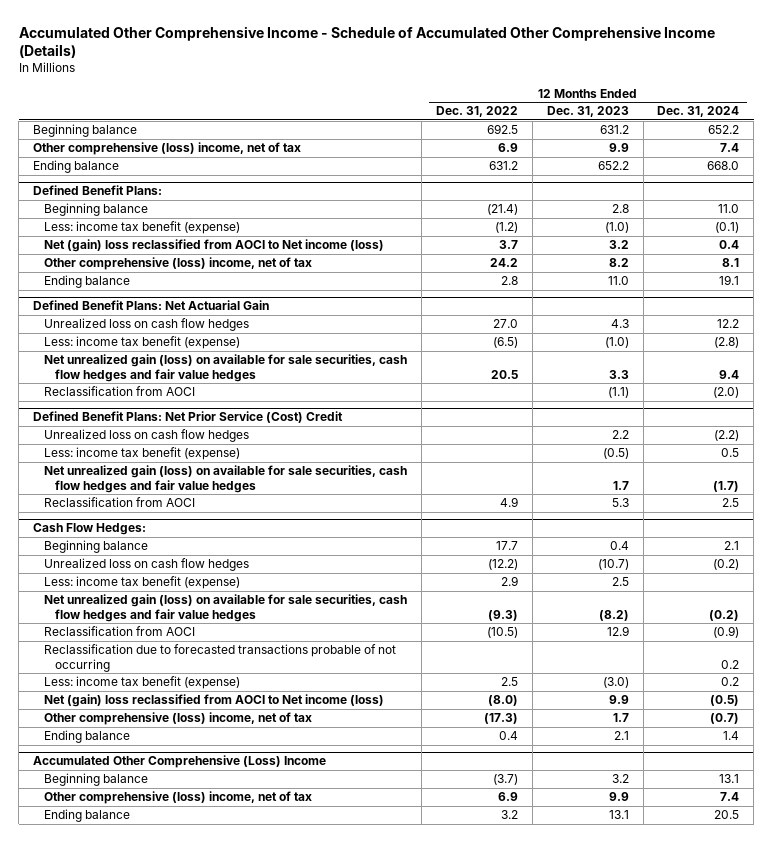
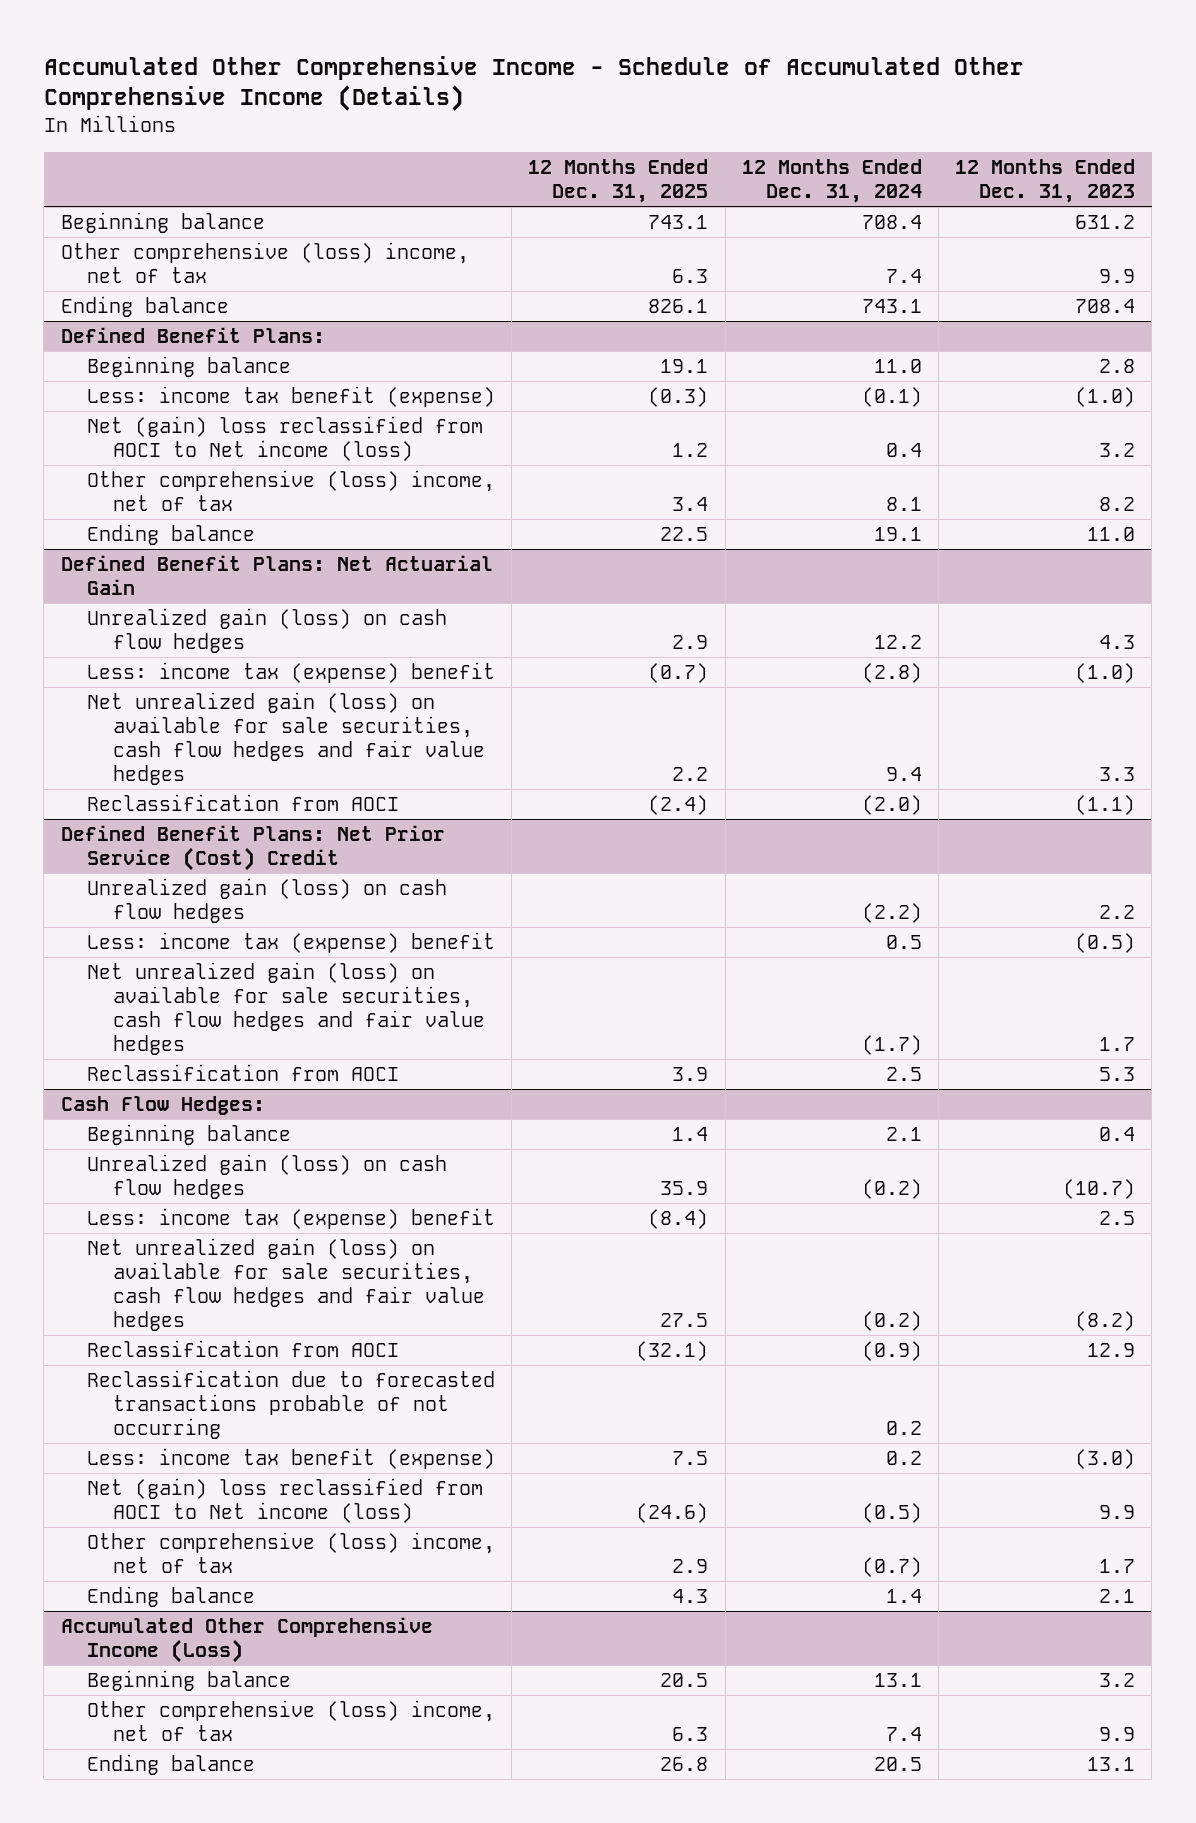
- | 12 Months Ended Dec. 31, 2022 | 12 Months Ended Dec. 31, 2023 | 12 Months Ended Dec. 31, 2024
+ | 12 Months Ended Dec. 31, 2025 | 12 Months Ended Dec. 31, 2024 | 12 Months Ended Dec. 31, 2023
- Beginning balance | 692.5 | 631.2 | 652.2
+ Beginning balance | 743.1 | 708.4 | 631.2
- Ending balance | 631.2 | 652.2 | 668.0
+ Ending balance | 826.1 | 743.1 | 708.4
@ Defined Benefit Plans: Net Actuarial Gain
- Unrealized loss on cash flow hedges | 27.0 | 4.3 | 12.2
- Less: income tax benefit (expense) | (6.5) | (1.0) | (2.8)
+ Unrealized gain (loss) on cash flow hedges | 2.9 | 12.2 | 4.3
+ Less: income tax (expense) benefit | (0.7) | (2.8) | (1.0)
@ Defined Benefit Plans: Net Prior Service (Cost) Credit
- Unrealized loss on cash flow hedges | | 2.2 | (2.2)
- Less: income tax benefit (expense) | | (0.5) | 0.5
+ Unrealized gain (loss) on cash flow hedges | | (2.2) | 2.2
+ Less: income tax (expense) benefit | | 0.5 | (0.5)
@ Cash Flow Hedges:
- Unrealized loss on cash flow hedges | (12.2) | (10.7) | (0.2)
- Less: income tax benefit (expense) | 2.9 | 2.5 |
+ Unrealized gain (loss) on cash flow hedges | 35.9 | (0.2) | (10.7)
+ Less: income tax (expense) benefit | (8.4) | | 2.5
- Accumulated Other Comprehensive (Loss) Income
+ Accumulated Other Comprehensive Income (Loss)

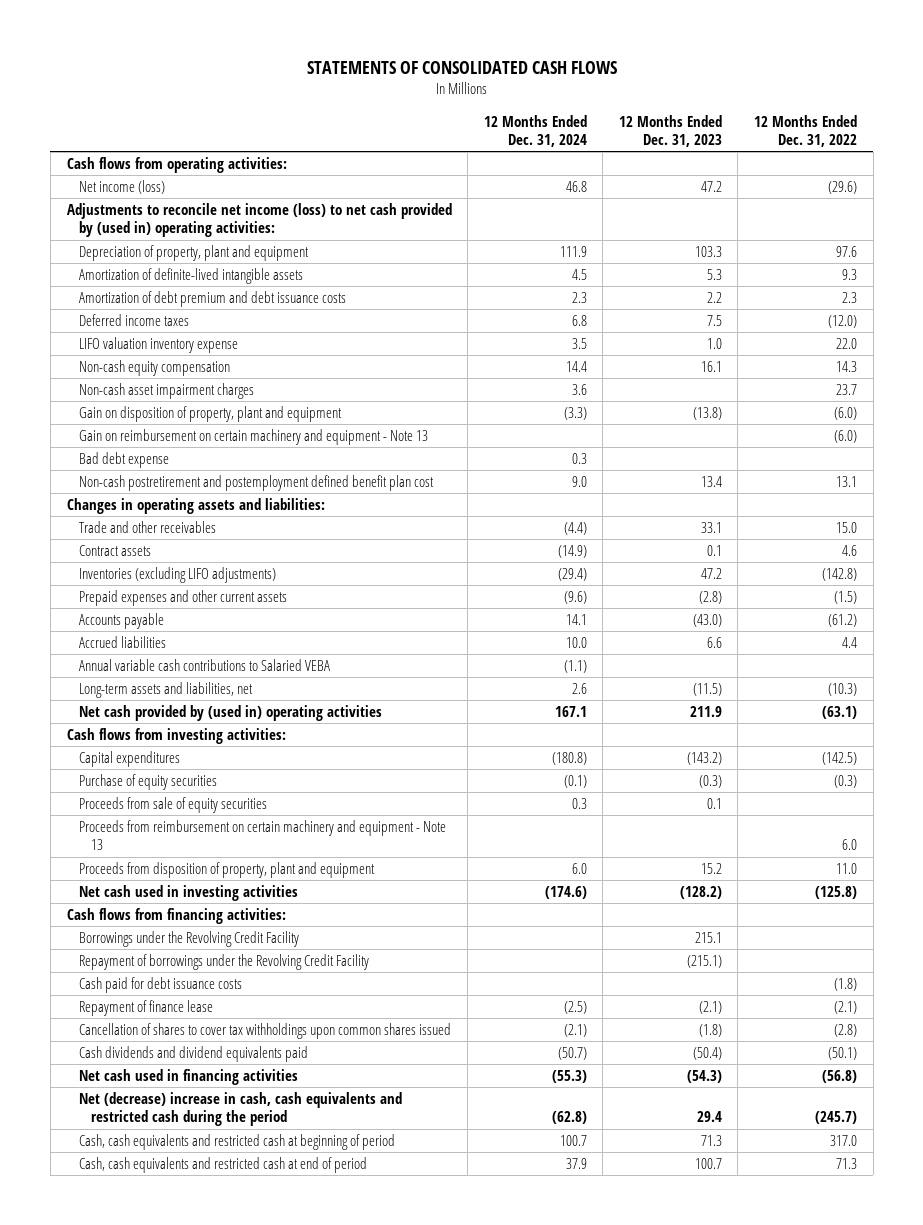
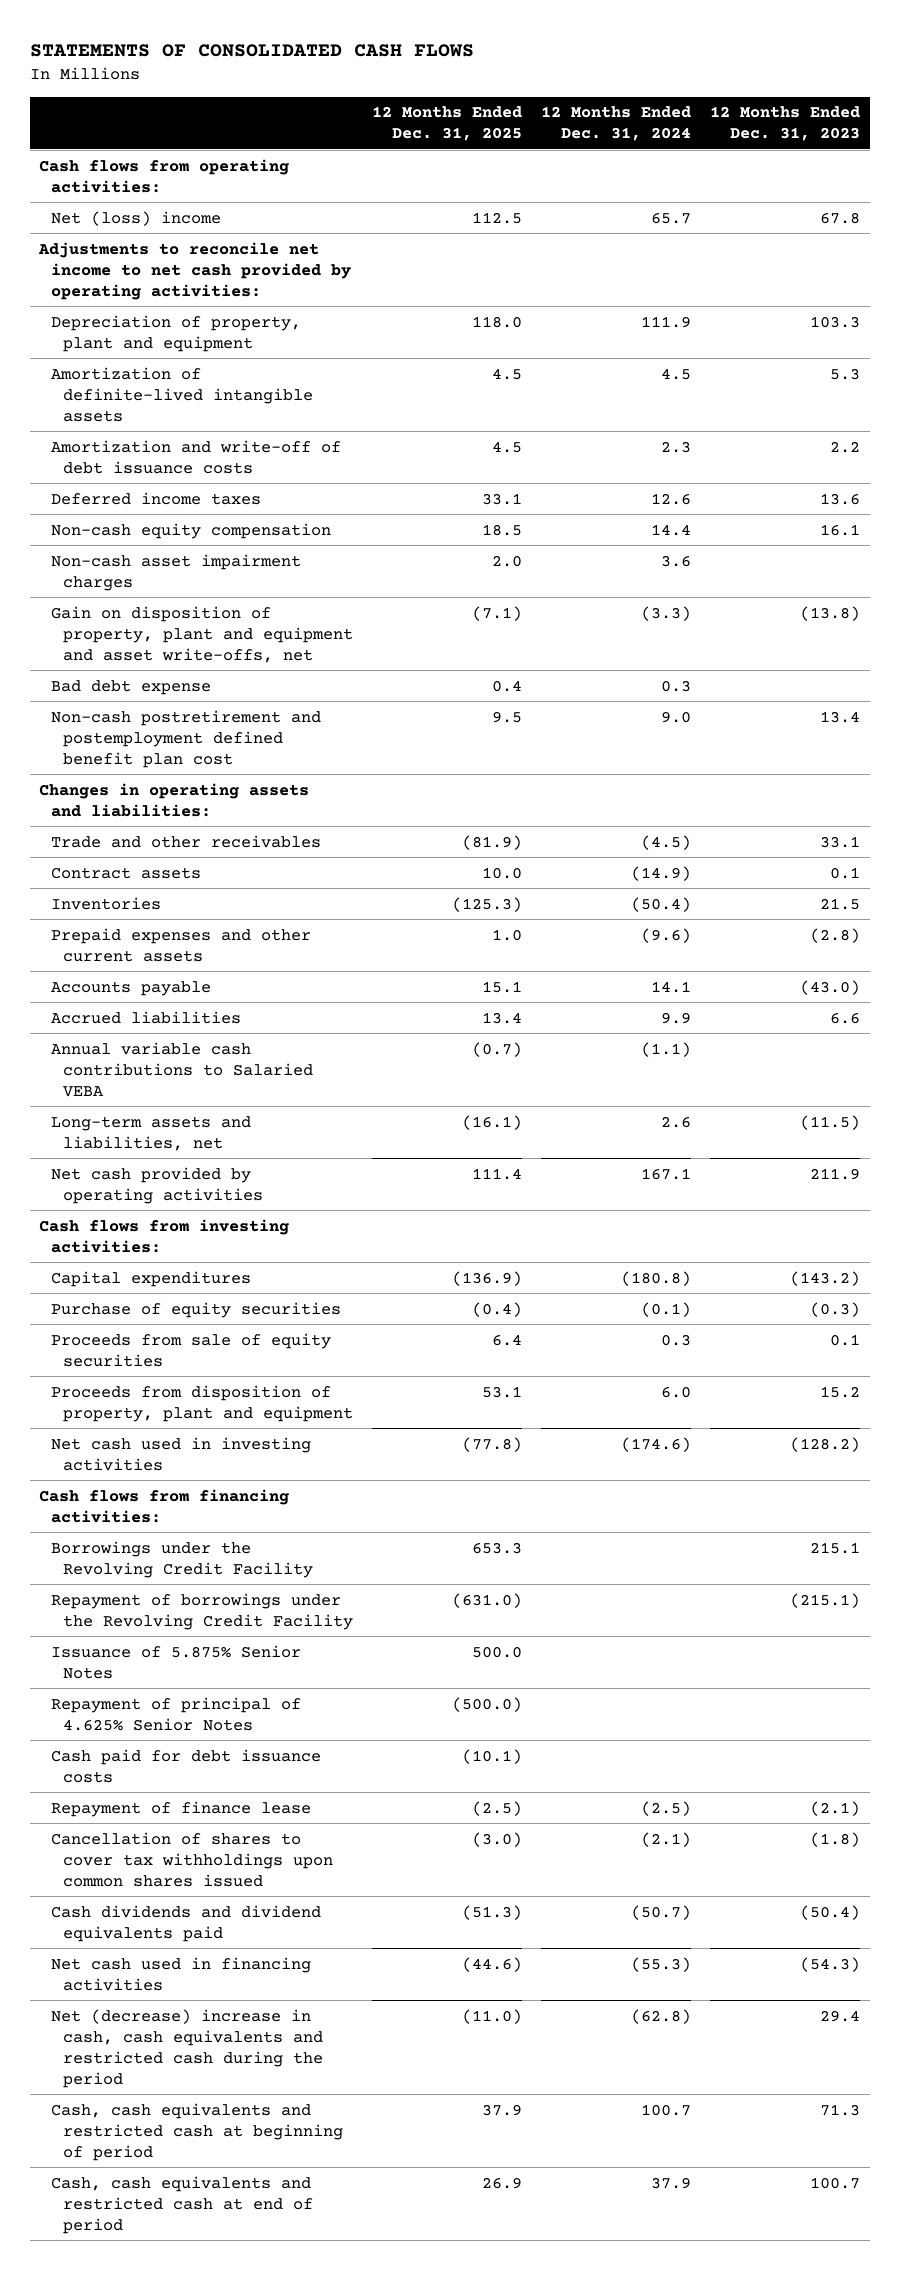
- | 12 Months Ended Dec. 31, 2024 | 12 Months Ended Dec. 31, 2023 | 12 Months Ended Dec. 31, 2022
+ | 12 Months Ended Dec. 31, 2025 | 12 Months Ended Dec. 31, 2024 | 12 Months Ended Dec. 31, 2023
- Net income (loss) | 46.8 | 47.2 | (29.6)
- Adjustments to reconcile net income (loss) to net cash provided by (used in) operating activities:
+ Net (loss) income | 112.5 | 65.7 | 67.8
+ Adjustments to reconcile net income to net cash provided by operating activities:
- Amortization of debt premium and debt issuance costs | 2.3 | 2.2 | 2.3
- Deferred income taxes | 6.8 | 7.5 | (12.0)
- LIFO valuation inventory expense | 3.5 | 1.0 | 22.0
+ Amortization and write-off of debt issuance costs | 4.5 | 2.3 | 2.2
+ Deferred income taxes | 33.1 | 12.6 | 13.6
- Gain on disposition of property, plant and equipment | (3.3) | (13.8) | (6.0)
- Gain on reimbursement on certain machinery and equipment - Note 13 | | | (6.0)
+ Gain on disposition of property, plant and equipment and asset write-offs, net | (7.1) | (3.3) | (13.8)
- Trade and other receivables | (4.4) | 33.1 | 15.0
+ Trade and other receivables | (81.9) | (4.5) | 33.1
- Inventories (excluding LIFO adjustments) | (29.4) | 47.2 | (142.8)
+ Inventories | (125.3) | (50.4) | 21.5
- Accrued liabilities | 10.0 | 6.6 | 4.4
+ Accrued liabilities | 13.4 | 9.9 | 6.6
- Net cash provided by (used in) operating activities | 167.1 | 211.9 | (63.1)
+ Net cash provided by operating activities | 111.4 | 167.1 | 211.9
- Proceeds from reimbursement on certain machinery and equipment - Note 13 | | | 6.0
+ Issuance of 5.875% Senior Notes | 500.0 | |
+ Repayment of principal of 4.625% Senior Notes | (500.0) | |

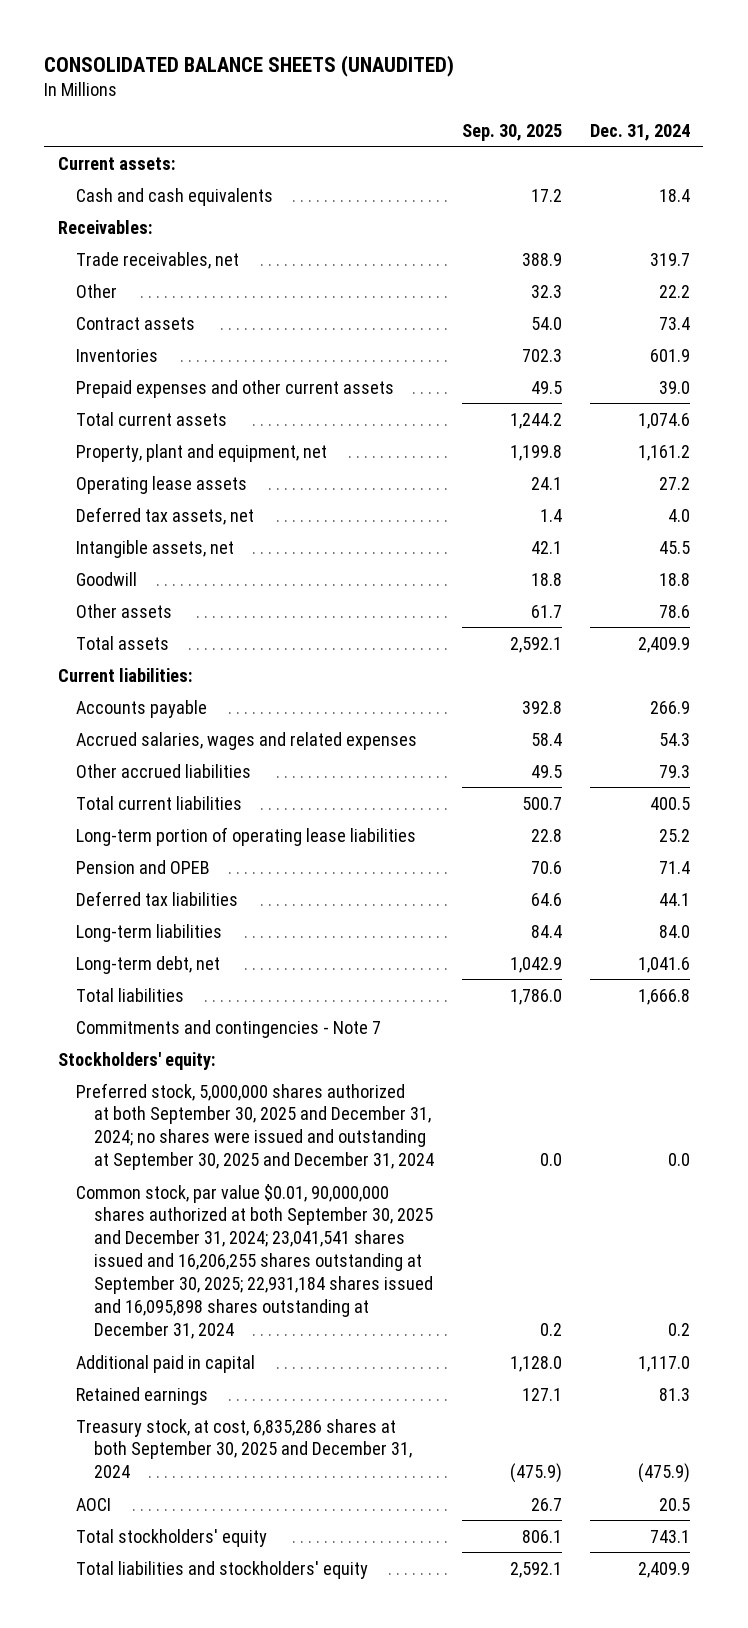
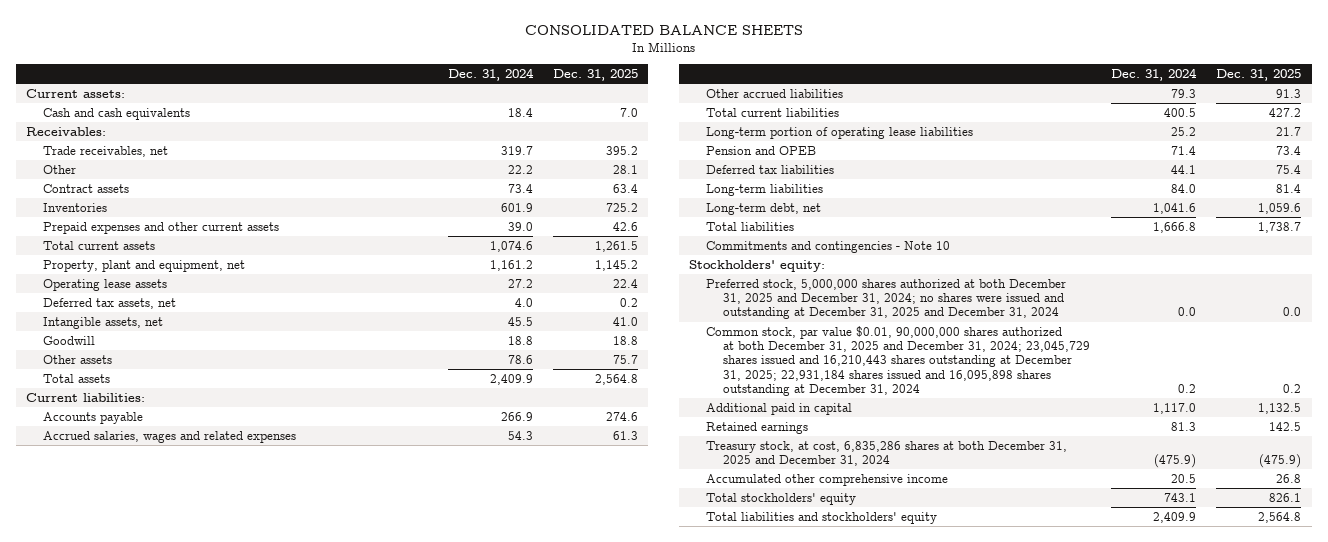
- CONSOLIDATED BALANCE SHEETS (UNAUDITED)
+ CONSOLIDATED BALANCE SHEETS
- | Sep. 30, 2025 | Dec. 31, 2024
+ | Dec. 31, 2024 | Dec. 31, 2025
- Commitments and contingencies - Note 7
+ Commitments and contingencies - Note 10
- Preferred stock, 5,000,000 shares authorized at both September 30, 2025 and December 31, 2024; no shares were issued and outstanding at September 30, 2025 and December 31, 2024 | 0.0 | 0.0
- Common stock, par value $0.01, 90,000,000 shares authorized at both September 30, 2025 and December 31, 2024; 23,041,541 shares issued and 16,206,255 shares outstanding at September 30, 2025; 22,931,184 shares issued and 16,095,898 shares outstanding at December 31, 2024 | 0.2 | 0.2
+ Preferred stock, 5,000,000 shares authorized at both December 31, 2025 and December 31, 2024; no shares were issued and outstanding at December 31, 2025 and December 31, 2024 | 0.0 | 0.0
+ Common stock, par value $0.01, 90,000,000 shares authorized at both December 31, 2025 and December 31, 2024; 23,045,729 shares issued and 16,210,443 shares outstanding at December 31, 2025; 22,931,184 shares issued and 16,095,898 shares outstanding at December 31, 2024 | 0.2 | 0.2
- Treasury stock, at cost, 6,835,286 shares at both September 30, 2025 and December 31, 2024 | (475.9) | (475.9)
- AOCI | 26.7 | 20.5
+ Treasury stock, at cost, 6,835,286 shares at both December 31, 2025 and December 31, 2024 | (475.9) | (475.9)
+ Accumulated other comprehensive income | 20.5 | 26.8

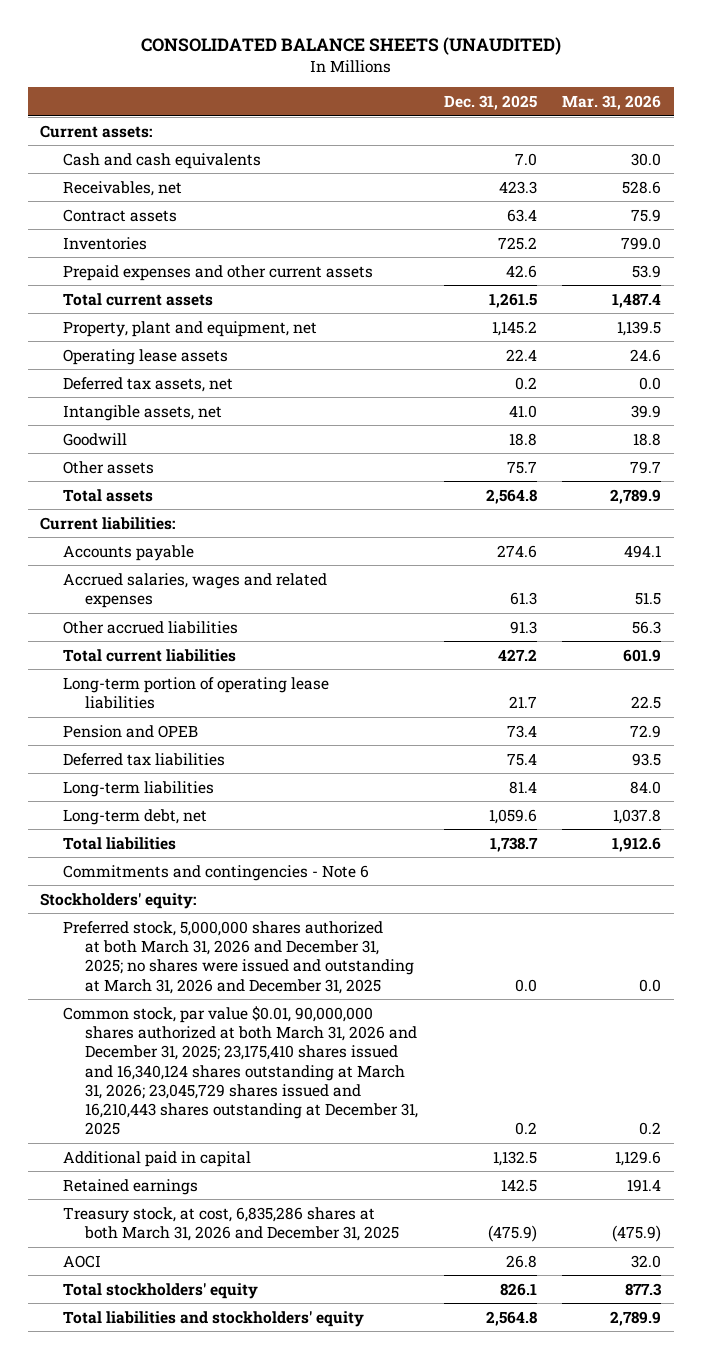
- CONSOLIDATED BALANCE SHEETS
+ CONSOLIDATED BALANCE SHEETS (UNAUDITED)
- | Dec. 31, 2024 | Dec. 31, 2025
+ | Dec. 31, 2025 | Mar. 31, 2026
- Receivables:
- Trade receivables, net | 319.7 | 395.2
- Other | 22.2 | 28.1
+ Receivables, net | 423.3 | 528.6
- Commitments and contingencies - Note 10
+ Commitments and contingencies - Note 6
- Preferred stock, 5,000,000 shares authorized at both December 31, 2025 and December 31, 2024; no shares were issued and outstanding at December 31, 2025 and December 31, 2024 | 0.0 | 0.0
- Common stock, par value $0.01, 90,000,000 shares authorized at both December 31, 2025 and December 31, 2024; 23,045,729 shares issued and 16,210,443 shares outstanding at December 31, 2025; 22,931,184 shares issued and 16,095,898 shares outstanding at December 31, 2024 | 0.2 | 0.2
+ Preferred stock, 5,000,000 shares authorized at both March 31, 2026 and December 31, 2025; no shares were issued and outstanding at March 31, 2026 and December 31, 2025 | 0.0 | 0.0
+ Common stock, par value $0.01, 90,000,000 shares authorized at both March 31, 2026 and December 31, 2025; 23,175,410 shares issued and 16,340,124 shares outstanding at March 31, 2026; 23,045,729 shares issued and 16,210,443 shares outstanding at December 31, 2025 | 0.2 | 0.2
- Treasury stock, at cost, 6,835,286 shares at both December 31, 2025 and December 31, 2024 | (475.9) | (475.9)
- Accumulated other comprehensive income | 20.5 | 26.8
+ Treasury stock, at cost, 6,835,286 shares at both March 31, 2026 and December 31, 2025 | (475.9) | (475.9)
+ AOCI | 26.8 | 32.0

